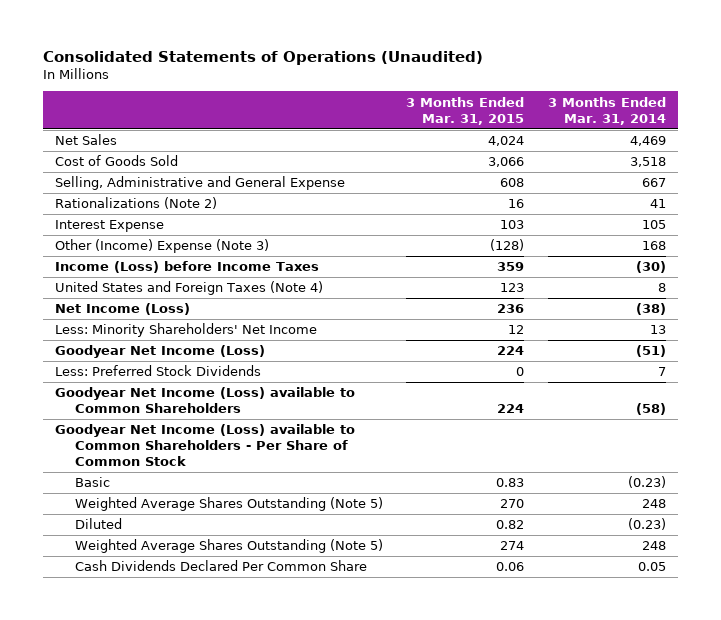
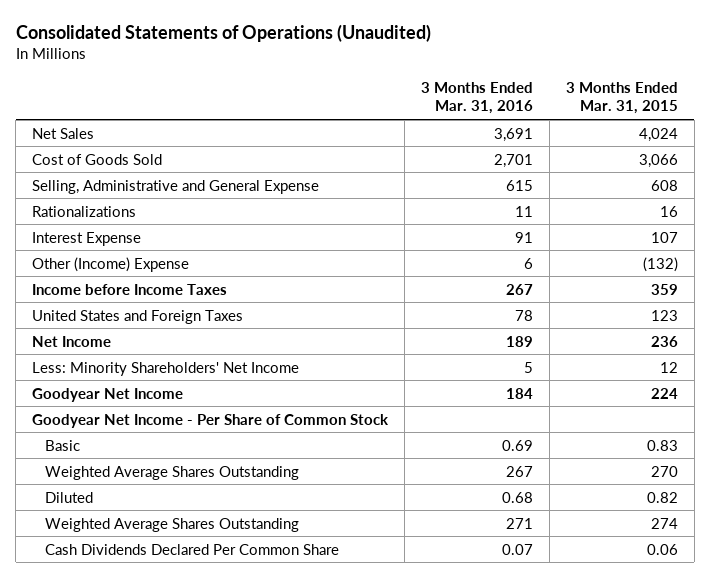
- | 3 Months Ended Mar. 31, 2015 | 3 Months Ended Mar. 31, 2014
+ | 3 Months Ended Mar. 31, 2016 | 3 Months Ended Mar. 31, 2015
- Rationalizations (Note 2) | 16 | 41
- Interest Expense | 103 | 105
- Other (Income) Expense (Note 3) | (128) | 168
- Income (Loss) before Income Taxes | 359 | (30)
- United States and Foreign Taxes (Note 4) | 123 | 8
- Net Income (Loss) | 236 | (38)
+ Rationalizations | 11 | 16
+ Interest Expense | 91 | 107
+ Other (Income) Expense | 6 | (132)
+ Income before Income Taxes | 267 | 359
+ United States and Foreign Taxes | 78 | 123
+ Net Income | 189 | 236
- Goodyear Net Income (Loss) | 224 | (51)
- Less: Preferred Stock Dividends | 0 | 7
- Goodyear Net Income (Loss) available to Common Shareholders | 224 | (58)
- Goodyear Net Income (Loss) available to Common Shareholders - Per Share of Common Stock
+ Goodyear Net Income | 184 | 224
+ Goodyear Net Income - Per Share of Common Stock
- Weighted Average Shares Outstanding (Note 5) | 270 | 248
+ Weighted Average Shares Outstanding | 267 | 270
- Weighted Average Shares Outstanding (Note 5) | 274 | 248
+ Weighted Average Shares Outstanding | 271 | 274

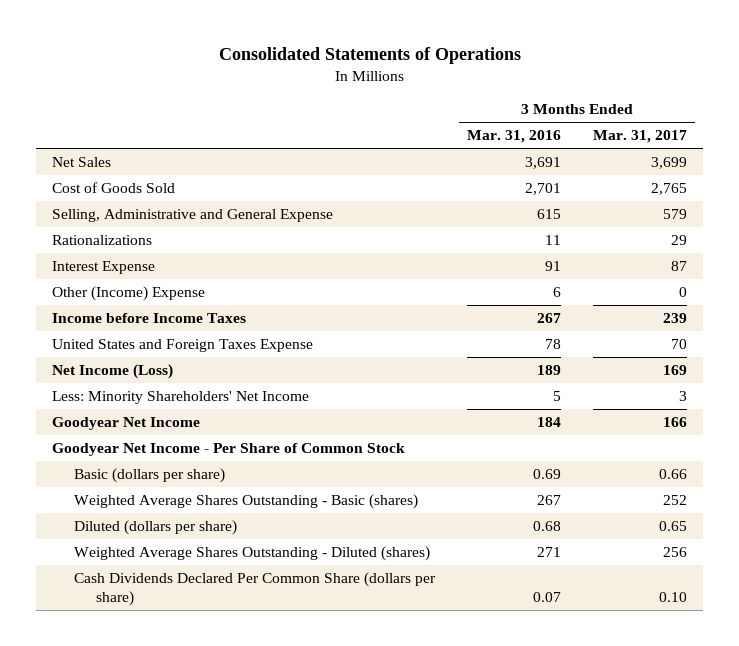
- Consolidated Statements of Operations (Unaudited)
+ Consolidated Statements of Operations
- | 3 Months Ended Mar. 31, 2016 | 3 Months Ended Mar. 31, 2015
+ | 3 Months Ended Mar. 31, 2016 | 3 Months Ended Mar. 31, 2017
- United States and Foreign Taxes | 78 | 123
- Net Income | 189 | 236
+ United States and Foreign Taxes Expense | 78 | 70
+ Net Income (Loss) | 189 | 169
- Basic | 0.69 | 0.83
- Weighted Average Shares Outstanding | 267 | 270
- Diluted | 0.68 | 0.82
- Weighted Average Shares Outstanding | 271 | 274
- Cash Dividends Declared Per Common Share | 0.07 | 0.06
+ Basic (dollars per share) | 0.69 | 0.66
+ Weighted Average Shares Outstanding - Basic (shares) | 267 | 252
+ Diluted (dollars per share) | 0.68 | 0.65
+ Weighted Average Shares Outstanding - Diluted (shares) | 271 | 256
+ Cash Dividends Declared Per Common Share (dollars per share) | 0.07 | 0.10

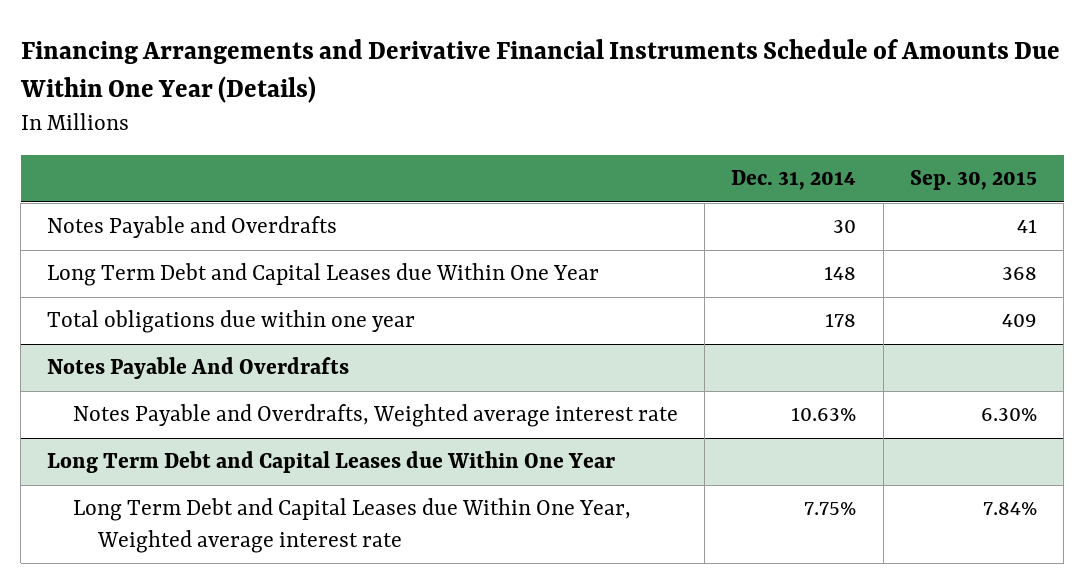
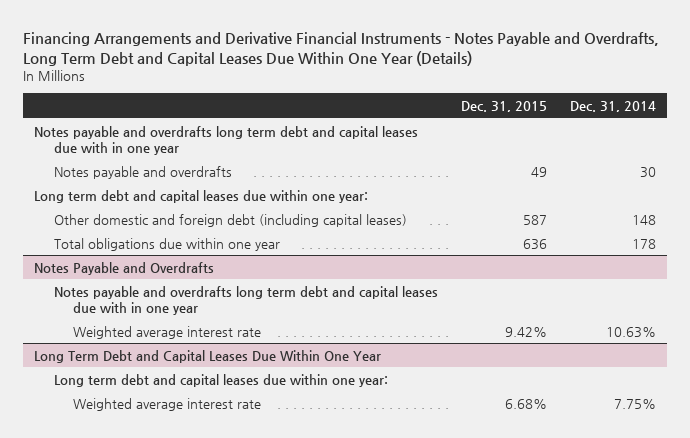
- Financing Arrangements and Derivative Financial Instruments Schedule of Amounts Due Within One Year (Details)
+ Financing Arrangements and Derivative Financial Instruments - Notes Payable and Overdrafts, Long Term Debt and Capital Leases Due Within One Year (Details)
- | Dec. 31, 2014 | Sep. 30, 2015
+ | Dec. 31, 2015 | Dec. 31, 2014
- Notes Payable and Overdrafts | 30 | 41
- Long Term Debt and Capital Leases due Within One Year | 148 | 368
+ Notes payable and overdrafts long term debt and capital leases due with in one year
+ Notes payable and overdrafts | 49 | 30
+ Long term debt and capital leases due within one year:
+ Other domestic and foreign debt (including capital leases) | 587 | 148
- Notes Payable And Overdrafts
- Notes Payable and Overdrafts, Weighted average interest rate | 10.63% | 6.30%
- Long Term Debt and Capital Leases due Within One Year
- Long Term Debt and Capital Leases due Within One Year, Weighted average interest rate | 7.75% | 7.84%
+ Notes Payable and Overdrafts
+ Notes payable and overdrafts long term debt and capital leases due with in one year
+ Weighted average interest rate | 9.42% | 10.63%
+ Long Term Debt and Capital Leases Due Within One Year
+ Long term debt and capital leases due within one year:
+ Weighted average interest rate | 6.68% | 7.75%

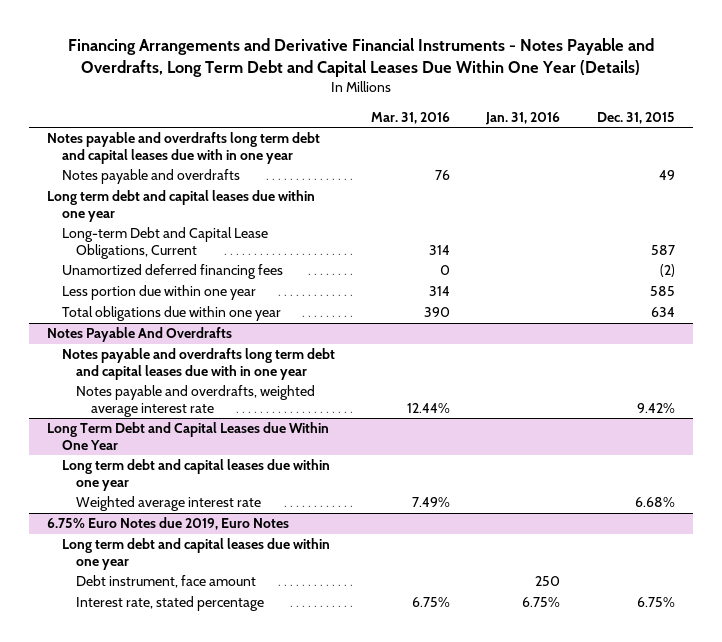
- | Dec. 31, 2015 | Dec. 31, 2014
+ | Mar. 31, 2016 | Jan. 31, 2016 | Dec. 31, 2015
- Long term debt and capital leases due within one year:
- Other domestic and foreign debt (including capital leases) | 587 | 148
- Total obligations due within one year | 636 | 178
- Notes Payable and Overdrafts
+ Long term debt and capital leases due within one year
+ Long-term Debt and Capital Lease Obligations, Current | 314 | | 587
+ Unamortized deferred financing fees | 0 | | (2)
+ Less portion due within one year | 314 | | 585
+ Total obligations due within one year | 390 | | 634
+ Notes Payable And Overdrafts
- Weighted average interest rate | 9.42% | 10.63%
- Long Term Debt and Capital Leases Due Within One Year
- Long term debt and capital leases due within one year:
+ Notes payable and overdrafts, weighted average interest rate | 12.44% | | 9.42%
+ Long Term Debt and Capital Leases due Within One Year
+ Long term debt and capital leases due within one year
+ 6.75% Euro Notes due 2019, Euro Notes
+ Long term debt and capital leases due within one year
+ Debt instrument, face amount | | 250 |
+ Interest rate, stated percentage | 6.75% | 6.75% | 6.75%

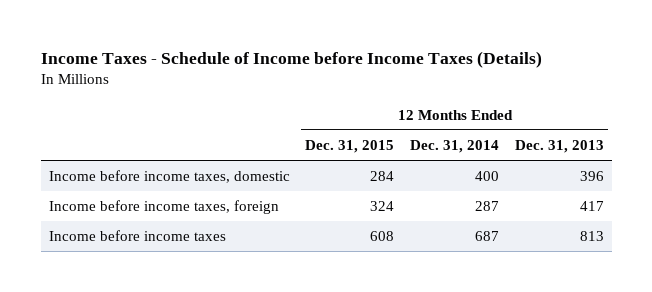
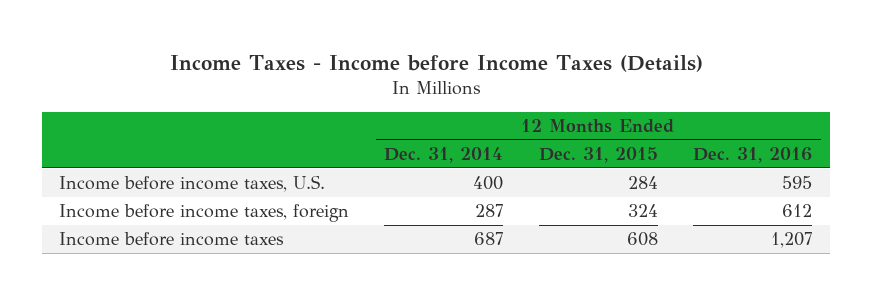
- Income Taxes - Schedule of Income before Income Taxes (Details)
+ Income Taxes - Income before Income Taxes (Details)
- | 12 Months Ended Dec. 31, 2015 | 12 Months Ended Dec. 31, 2014 | 12 Months Ended Dec. 31, 2013
+ | 12 Months Ended Dec. 31, 2014 | 12 Months Ended Dec. 31, 2015 | 12 Months Ended Dec. 31, 2016
- Income before income taxes, domestic | 284 | 400 | 396
+ Income before income taxes, U.S. | 400 | 284 | 595

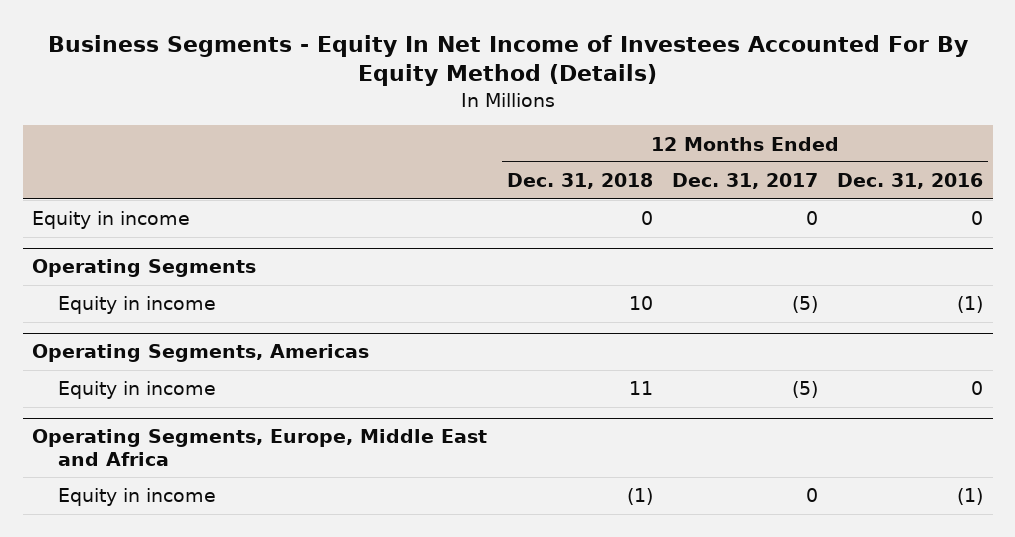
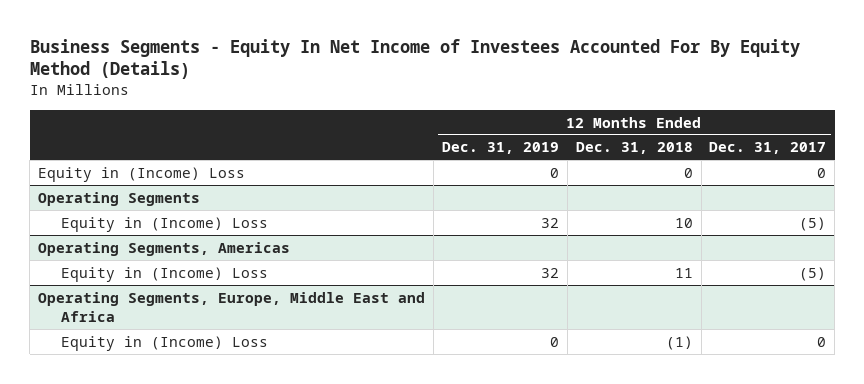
- | 12 Months Ended Dec. 31, 2018 | 12 Months Ended Dec. 31, 2017 | 12 Months Ended Dec. 31, 2016
+ | 12 Months Ended Dec. 31, 2019 | 12 Months Ended Dec. 31, 2018 | 12 Months Ended Dec. 31, 2017
- Equity in income | 0 | 0 | 0
+ Equity in (Income) Loss | 0 | 0 | 0
@ Operating Segments
- Equity in income | 10 | (5) | (1)
+ Equity in (Income) Loss | 32 | 10 | (5)
@ Operating Segments, Americas
- Equity in income | 11 | (5) | 0
+ Equity in (Income) Loss | 32 | 11 | (5)
@ Operating Segments, Europe, Middle East and Africa
- Equity in income | (1) | 0 | (1)
+ Equity in (Income) Loss | 0 | (1) | 0

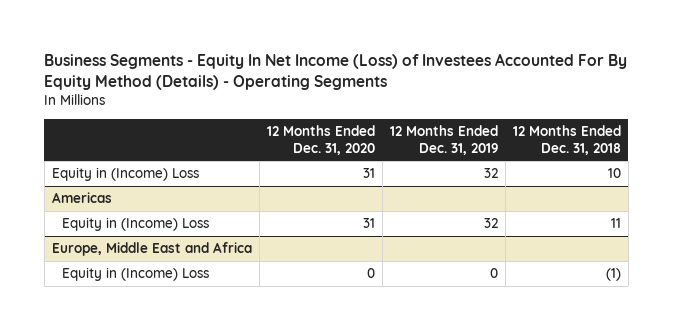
- Business Segments - Equity In Net Income of Investees Accounted For By Equity Method (Details)
+ Business Segments - Equity In Net Income (Loss) of Investees Accounted For By Equity Method (Details) - Operating Segments
- | 12 Months Ended Dec. 31, 2019 | 12 Months Ended Dec. 31, 2018 | 12 Months Ended Dec. 31, 2017
+ | 12 Months Ended Dec. 31, 2020 | 12 Months Ended Dec. 31, 2019 | 12 Months Ended Dec. 31, 2018
- Equity in (Income) Loss | 0 | 0 | 0
- Operating Segments
- Operating Segments, Americas
+ Americas
- Operating Segments, Europe, Middle East and Africa
+ Europe, Middle East and Africa

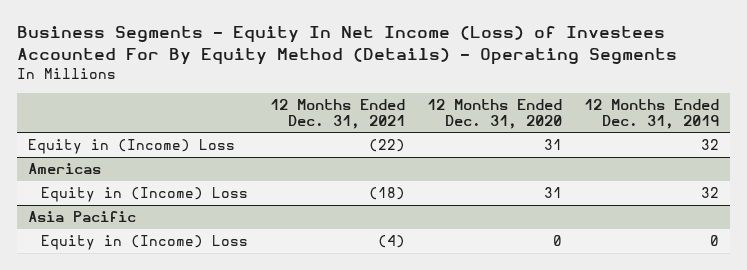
- | 12 Months Ended Dec. 31, 2020 | 12 Months Ended Dec. 31, 2019 | 12 Months Ended Dec. 31, 2018
+ | 12 Months Ended Dec. 31, 2021 | 12 Months Ended Dec. 31, 2020 | 12 Months Ended Dec. 31, 2019
- Europe, Middle East and Africa
+ Asia Pacific

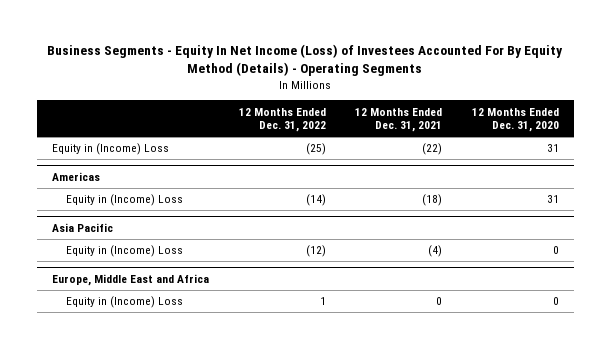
- | 12 Months Ended Dec. 31, 2021 | 12 Months Ended Dec. 31, 2020 | 12 Months Ended Dec. 31, 2019
+ | 12 Months Ended Dec. 31, 2022 | 12 Months Ended Dec. 31, 2021 | 12 Months Ended Dec. 31, 2020
+ Europe, Middle East and Africa
+ Equity in (Income) Loss | 1 | 0 | 0

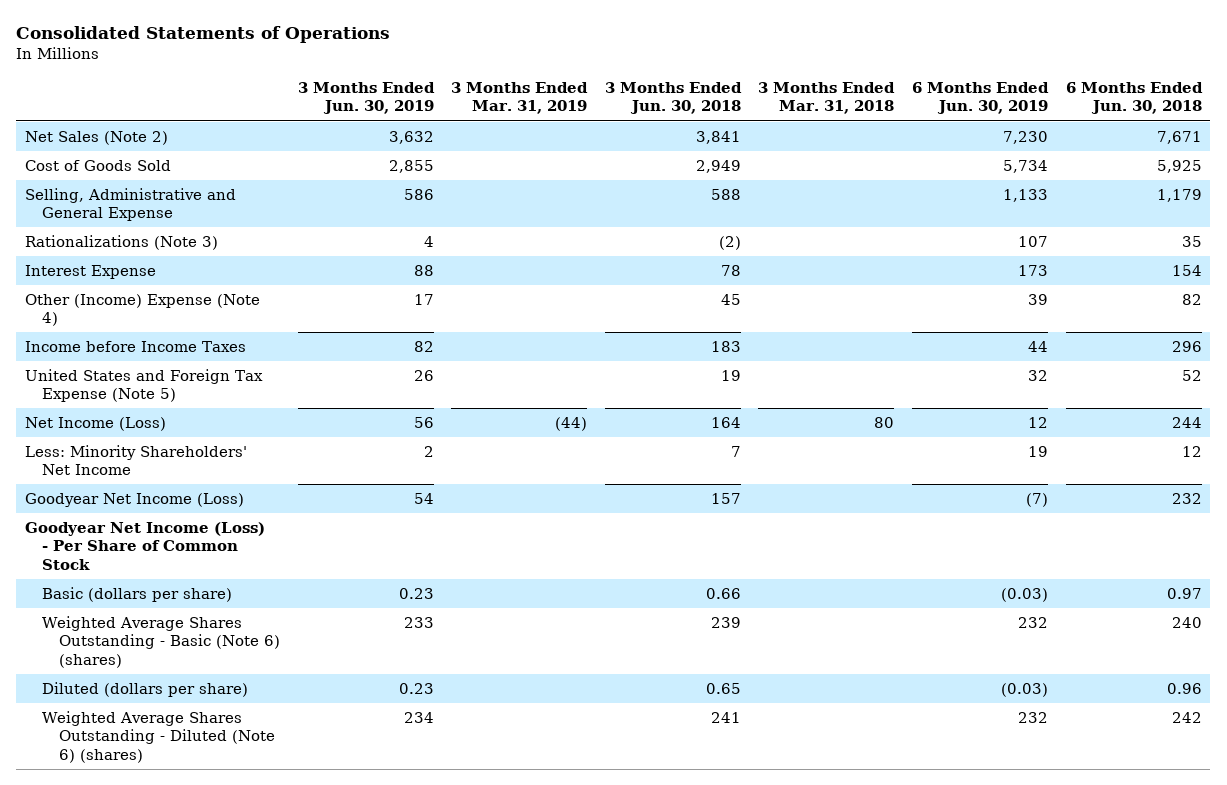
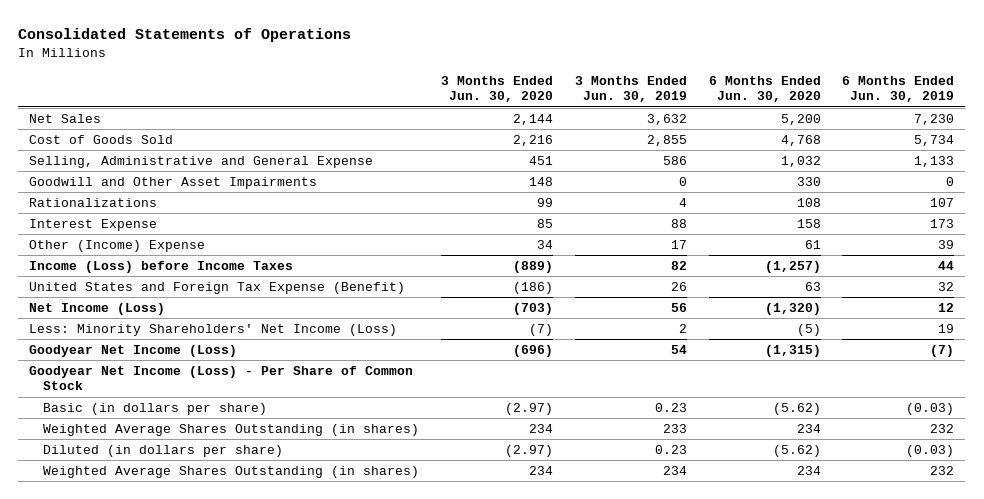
- | 3 Months Ended Jun. 30, 2019 | 3 Months Ended Mar. 31, 2019 | 3 Months Ended Jun. 30, 2018 | 3 Months Ended Mar. 31, 2018 | 6 Months Ended Jun. 30, 2019 | 6 Months Ended Jun. 30, 2018
+ | 3 Months Ended Jun. 30, 2020 | 3 Months Ended Jun. 30, 2019 | 6 Months Ended Jun. 30, 2020 | 6 Months Ended Jun. 30, 2019
- Net Sales (Note 2) | 3,632 | | 3,841 | | 7,230 | 7,671
+ Net Sales | 2,144 | 3,632 | 5,200 | 7,230
- Rationalizations (Note 3) | 4 | | (2) | | 107 | 35
+ Goodwill and Other Asset Impairments | 148 | 0 | 330 | 0
+ Rationalizations | 99 | 4 | 108 | 107
- Other (Income) Expense (Note 4) | 17 | | 45 | | 39 | 82
- Income before Income Taxes | 82 | | 183 | | 44 | 296
- United States and Foreign Tax Expense (Note 5) | 26 | | 19 | | 32 | 52
+ Other (Income) Expense | 34 | 17 | 61 | 39
+ Income (Loss) before Income Taxes | (889) | 82 | (1,257) | 44
+ United States and Foreign Tax Expense (Benefit) | (186) | 26 | 63 | 32
- Less: Minority Shareholders' Net Income | 2 | | 7 | | 19 | 12
+ Less: Minority Shareholders' Net Income (Loss) | (7) | 2 | (5) | 19
- Basic (dollars per share) | 0.23 | | 0.66 | | (0.03) | 0.97
- Weighted Average Shares Outstanding - Basic (Note 6) (shares) | 233 | | 239 | | 232 | 240
- Diluted (dollars per share) | 0.23 | | 0.65 | | (0.03) | 0.96
- Weighted Average Shares Outstanding - Diluted (Note 6) (shares) | 234 | | 241 | | 232 | 242
+ Basic (in dollars per share) | (2.97) | 0.23 | (5.62) | (0.03)
+ Weighted Average Shares Outstanding (in shares) | 234 | 233 | 234 | 232
+ Diluted (in dollars per share) | (2.97) | 0.23 | (5.62) | (0.03)
+ Weighted Average Shares Outstanding (in shares) | 234 | 234 | 234 | 232

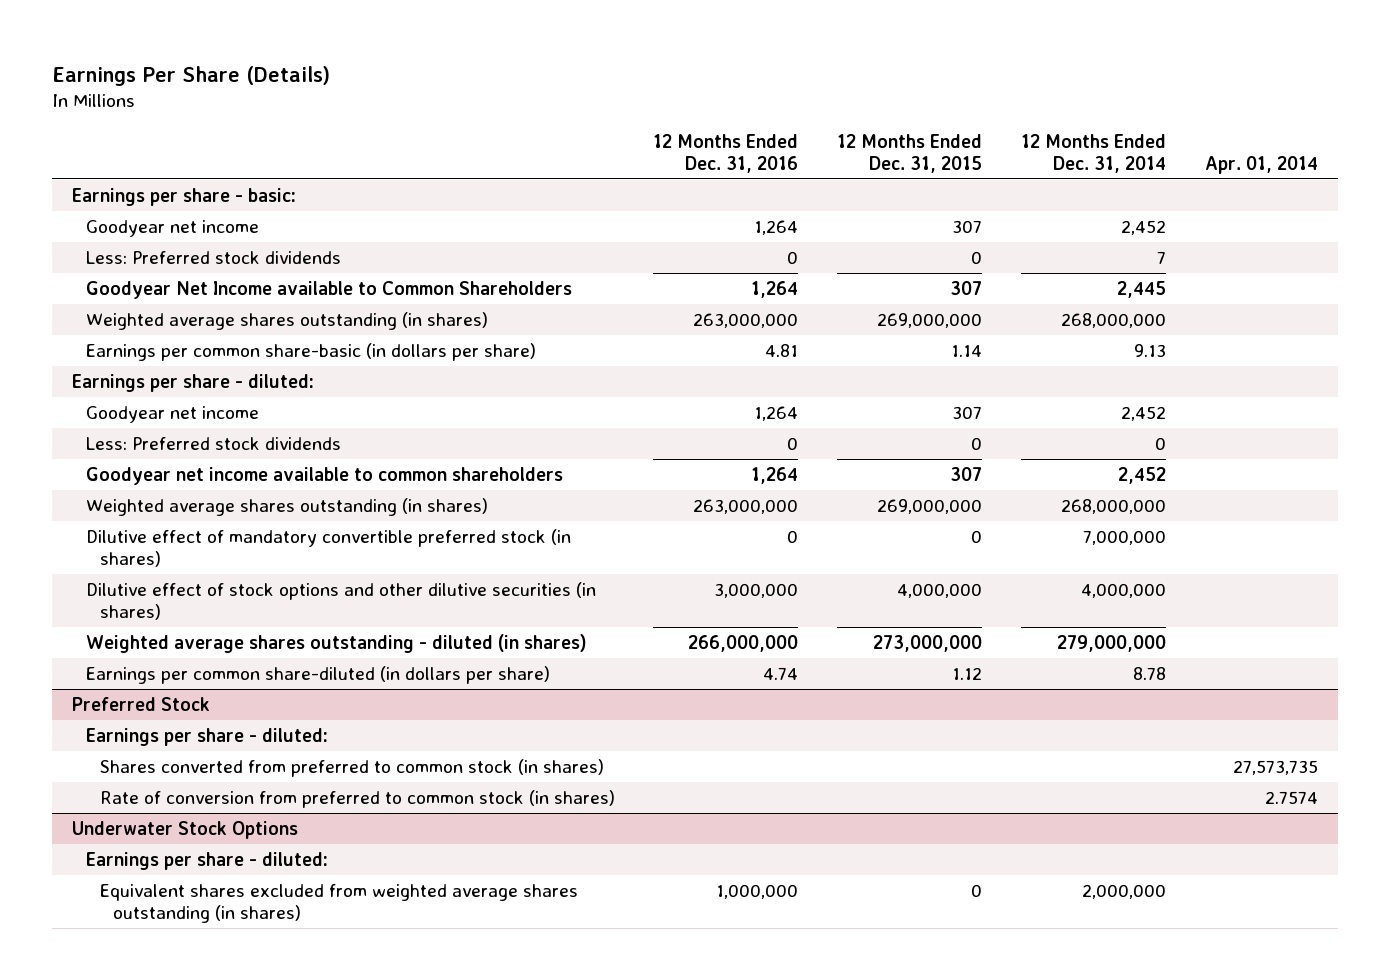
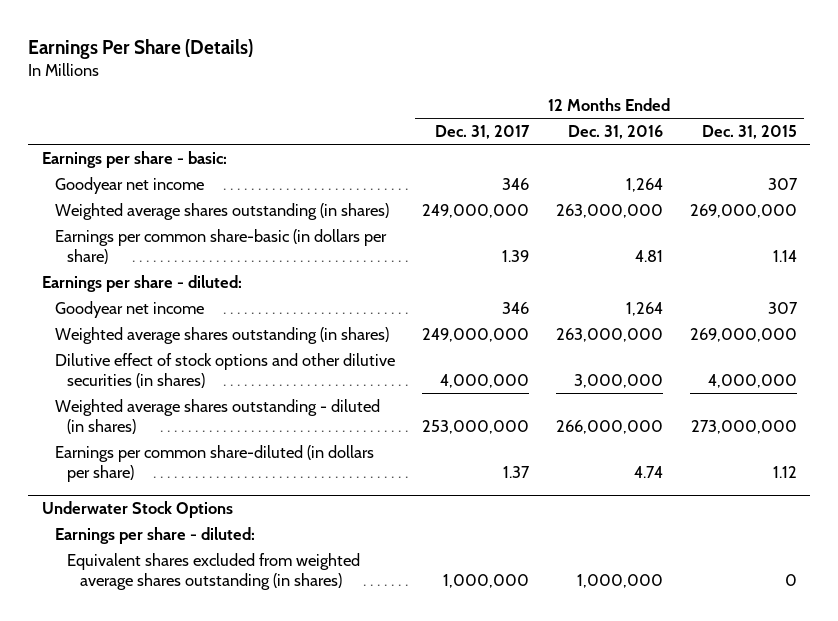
- | 12 Months Ended Dec. 31, 2016 | 12 Months Ended Dec. 31, 2015 | 12 Months Ended Dec. 31, 2014 | Apr. 01, 2014
+ | 12 Months Ended Dec. 31, 2017 | 12 Months Ended Dec. 31, 2016 | 12 Months Ended Dec. 31, 2015
- Less: Preferred stock dividends | 0 | 0 | 7 |
- Goodyear Net Income available to Common Shareholders | 1,264 | 307 | 2,445 |
- Less: Preferred stock dividends | 0 | 0 | 0 |
- Goodyear net income available to common shareholders | 1,264 | 307 | 2,452 |
- Dilutive effect of mandatory convertible preferred stock (in shares) | 0 | 0 | 7,000,000 |
- Preferred Stock
- Earnings per share - diluted:
- Shares converted from preferred to common stock (in shares) | | | | 27,573,735
- Rate of conversion from preferred to common stock (in shares) | | | | 2.7574

